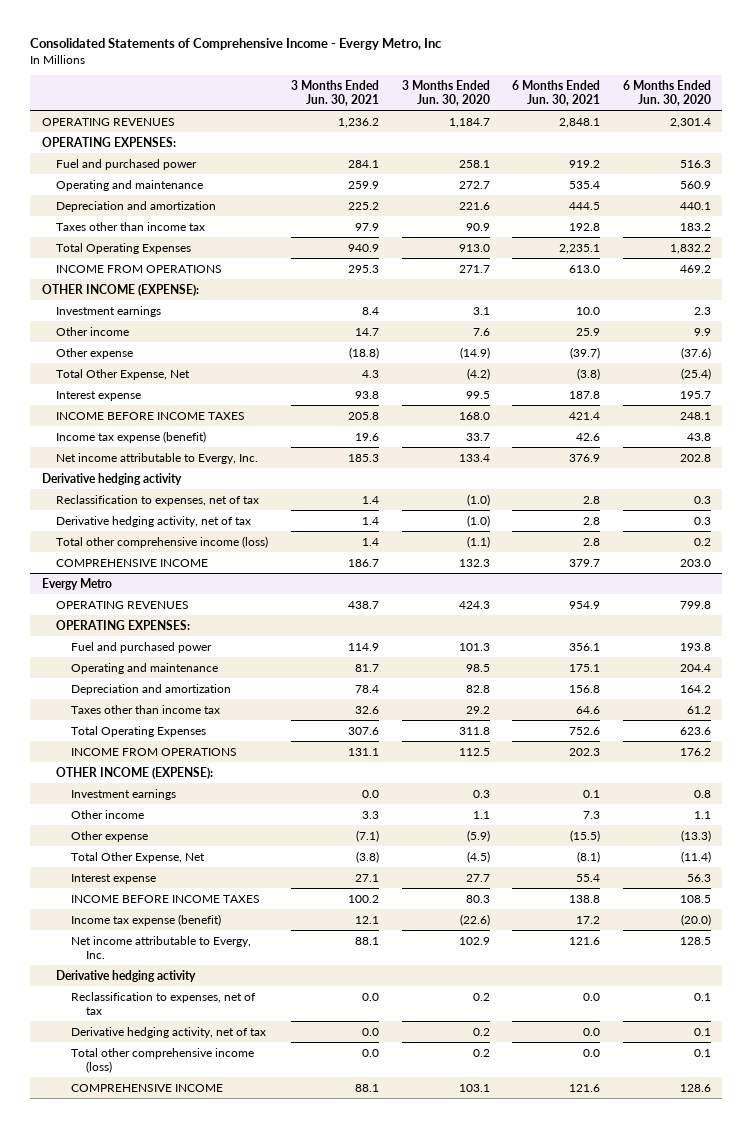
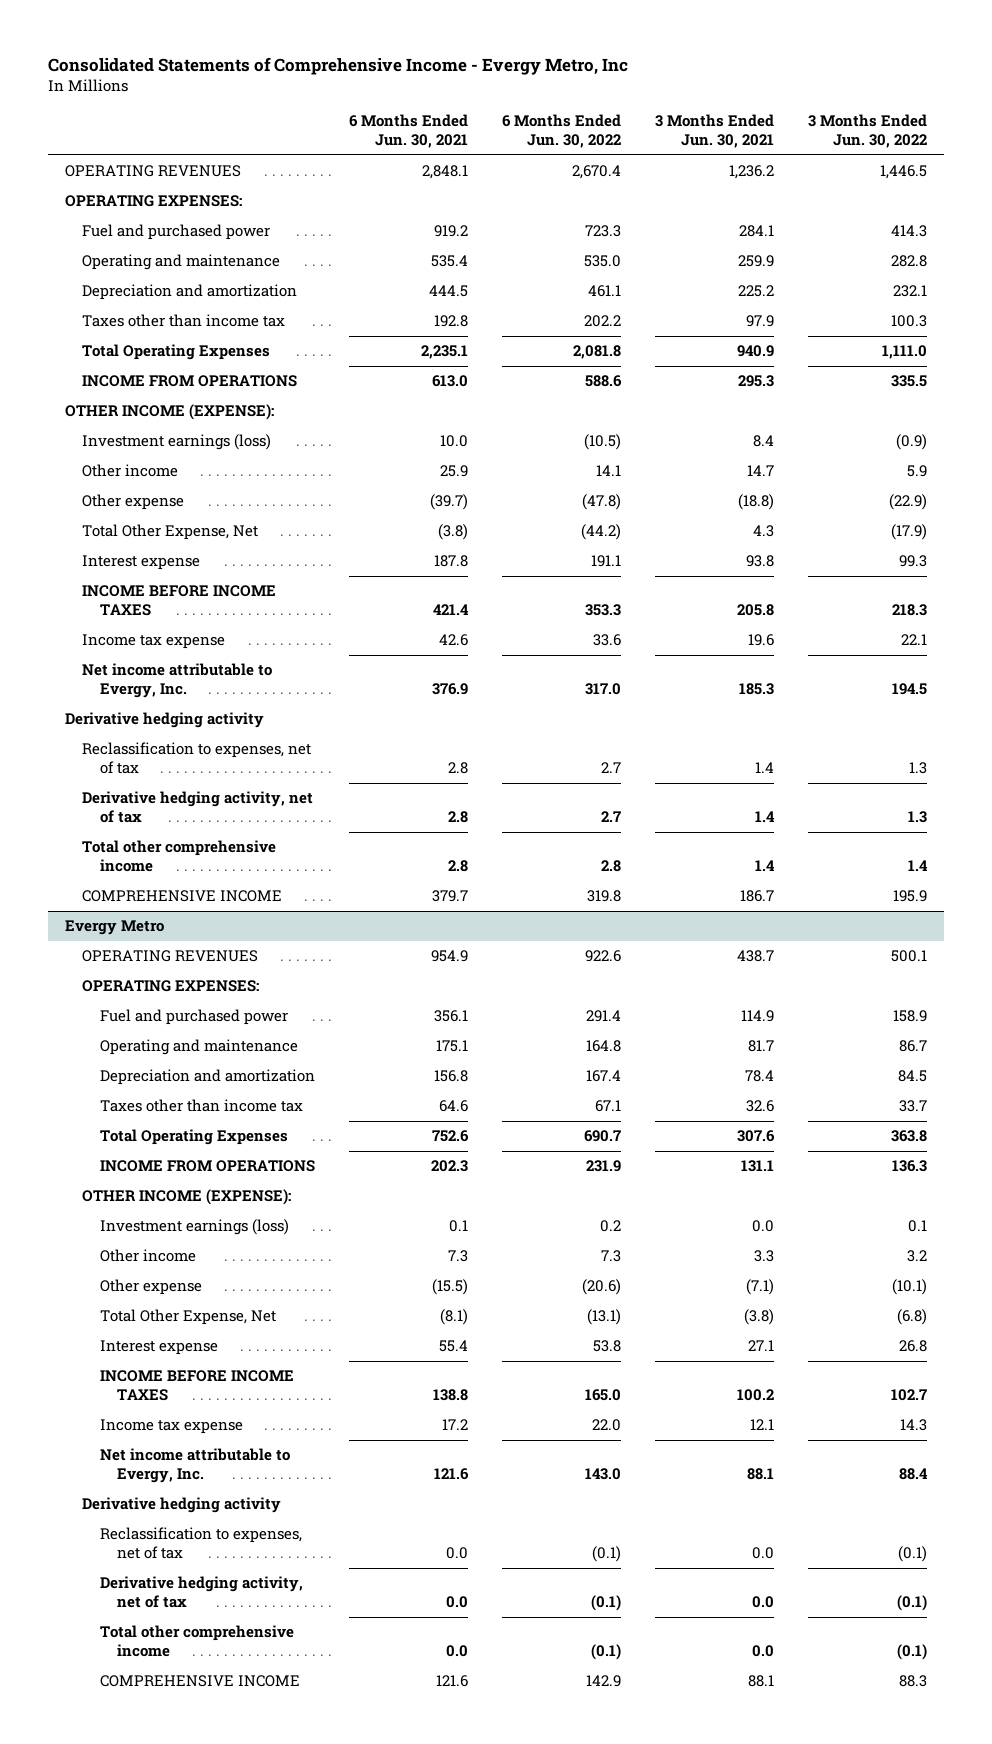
- | 3 Months Ended Jun. 30, 2021 | 3 Months Ended Jun. 30, 2020 | 6 Months Ended Jun. 30, 2021 | 6 Months Ended Jun. 30, 2020
+ | 6 Months Ended Jun. 30, 2021 | 6 Months Ended Jun. 30, 2022 | 3 Months Ended Jun. 30, 2021 | 3 Months Ended Jun. 30, 2022
- Investment earnings | 8.4 | 3.1 | 10.0 | 2.3
+ Investment earnings (loss) | 10.0 | (10.5) | 8.4 | (0.9)
- Income tax expense (benefit) | 19.6 | 33.7 | 42.6 | 43.8
+ Income tax expense | 42.6 | 33.6 | 19.6 | 22.1
- Total other comprehensive income (loss) | 1.4 | (1.1) | 2.8 | 0.2
+ Total other comprehensive income | 2.8 | 2.8 | 1.4 | 1.4
@ Evergy Metro
- Investment earnings | 0.0 | 0.3 | 0.1 | 0.8
+ Investment earnings (loss) | 0.1 | 0.2 | 0.0 | 0.1
- Income tax expense (benefit) | 12.1 | (22.6) | 17.2 | (20.0)
+ Income tax expense | 17.2 | 22.0 | 12.1 | 14.3
- Total other comprehensive income (loss) | 0.0 | 0.2 | 0.0 | 0.1
+ Total other comprehensive income | 0.0 | (0.1) | 0.0 | (0.1)

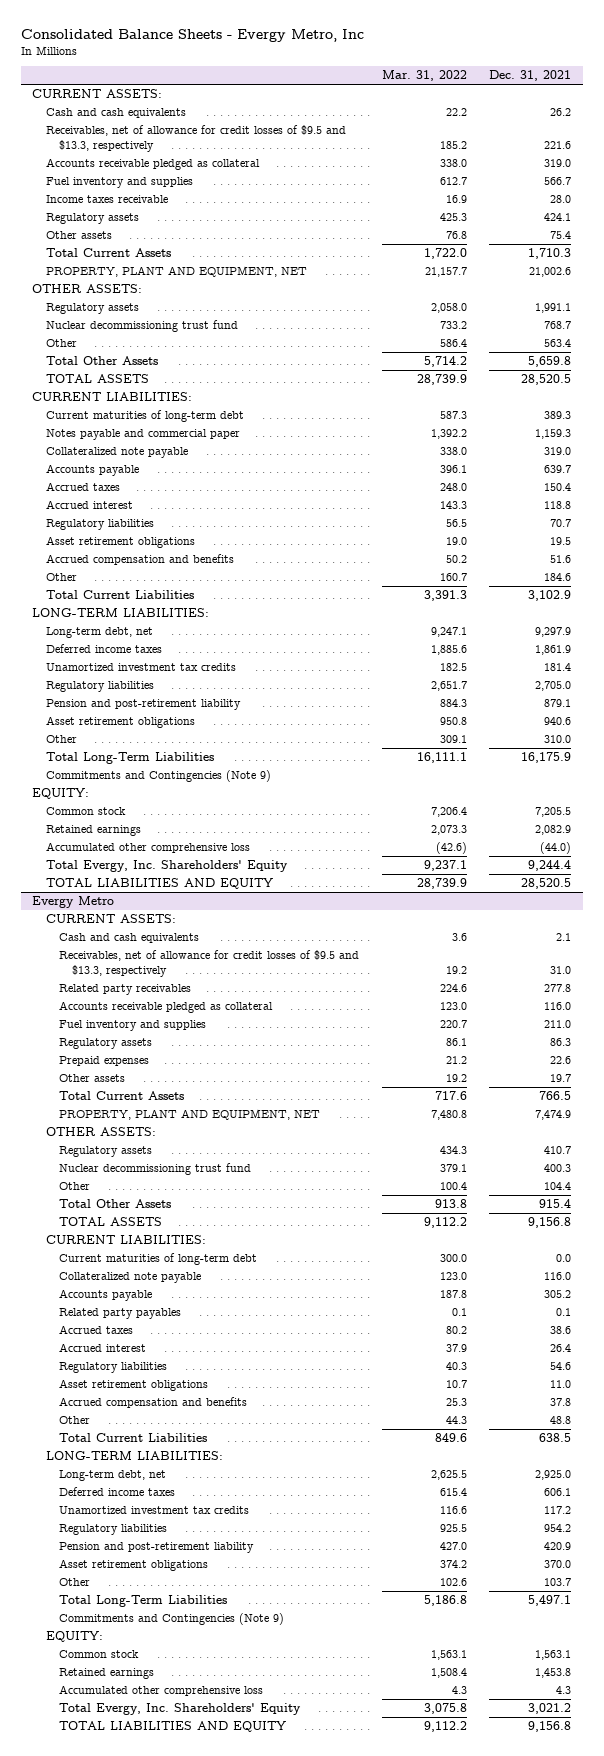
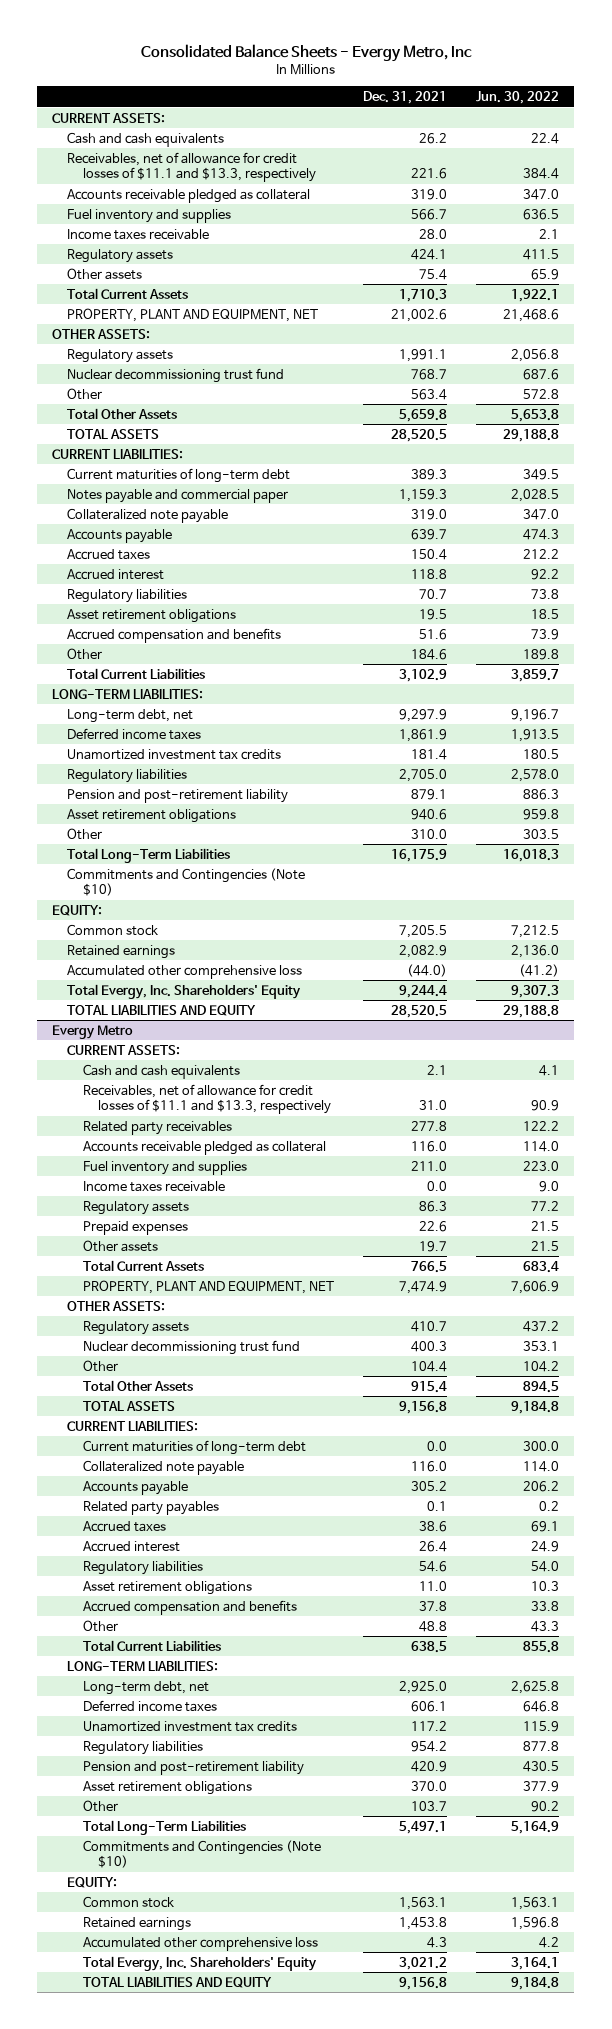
- | Mar. 31, 2022 | Dec. 31, 2021
+ | Dec. 31, 2021 | Jun. 30, 2022
- Receivables, net of allowance for credit losses of $9.5 and $13.3, respectively | 185.2 | 221.6
+ Receivables, net of allowance for credit losses of $11.1 and $13.3, respectively | 221.6 | 384.4
- Commitments and Contingencies (Note 9)
+ Commitments and Contingencies (Note $10)
@ Evergy Metro
- Receivables, net of allowance for credit losses of $9.5 and $13.3, respectively | 19.2 | 31.0
+ Receivables, net of allowance for credit losses of $11.1 and $13.3, respectively | 31.0 | 90.9
+ Income taxes receivable | 0.0 | 9.0
- Commitments and Contingencies (Note 9)
+ Commitments and Contingencies (Note $10)

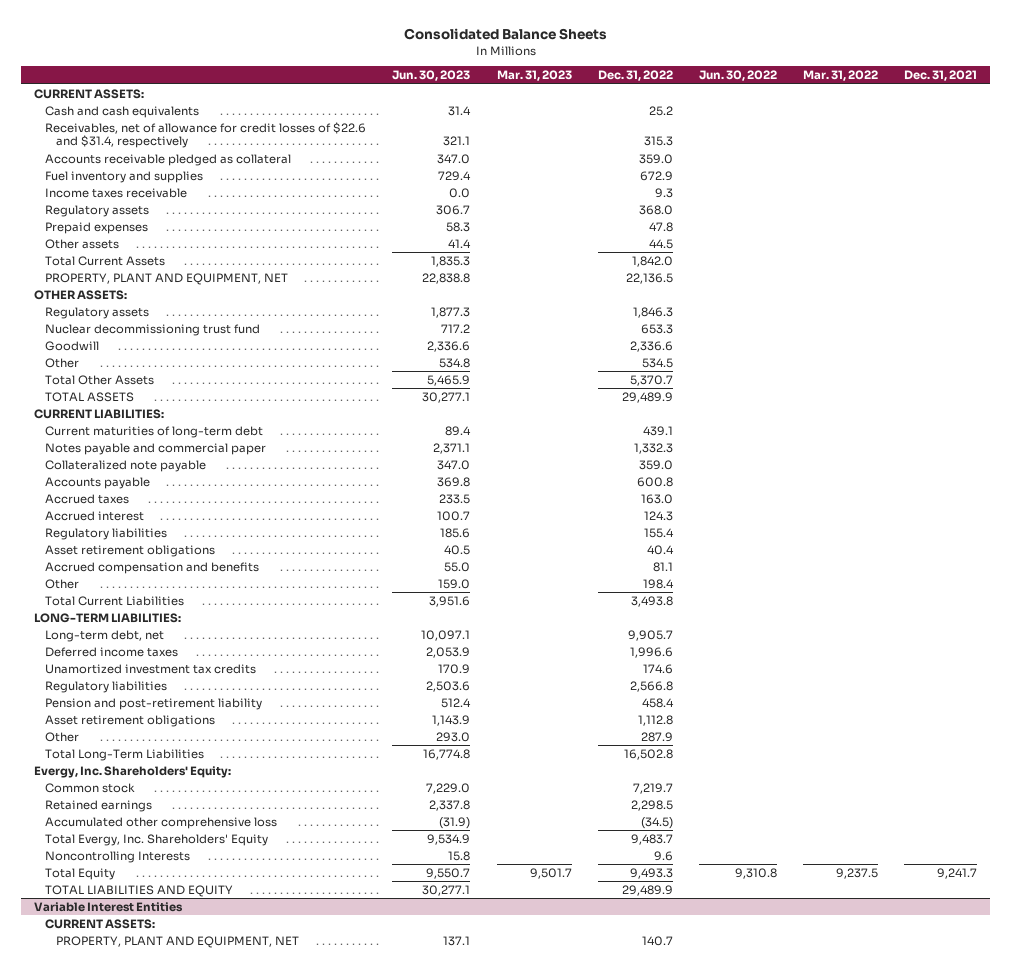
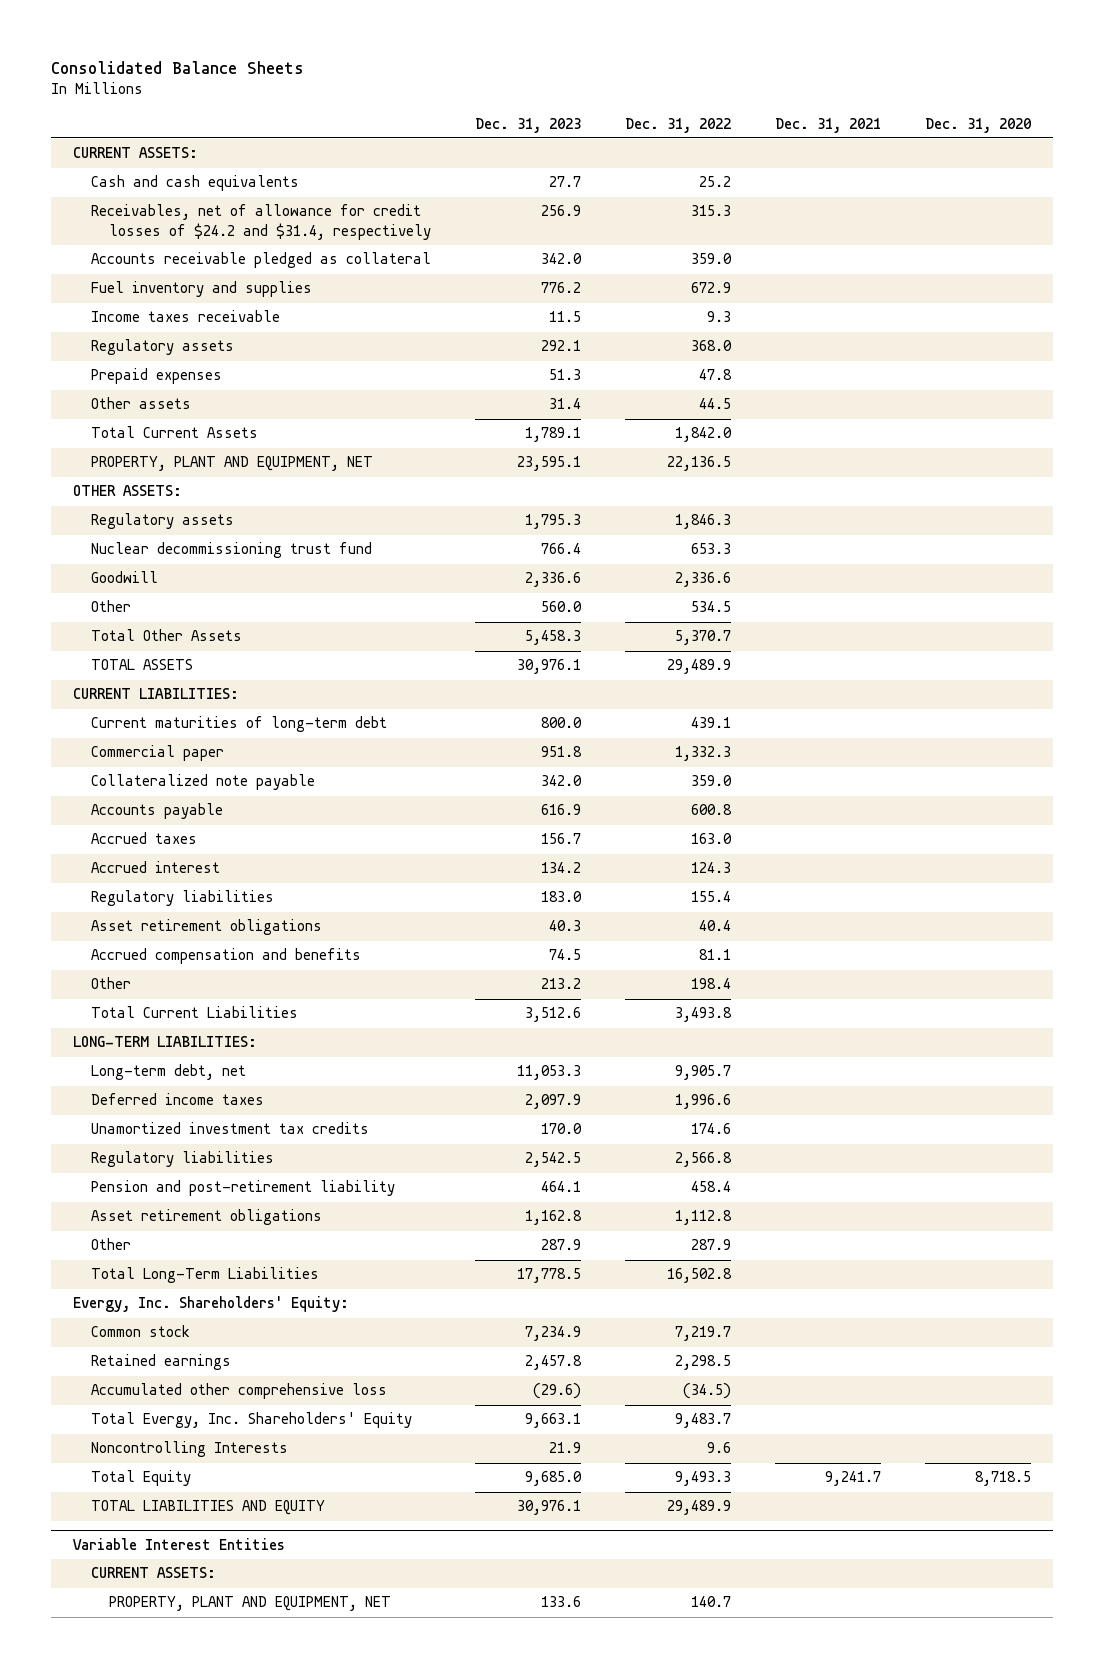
- | Jun. 30, 2023 | Mar. 31, 2023 | Dec. 31, 2022 | Jun. 30, 2022 | Mar. 31, 2022 | Dec. 31, 2021
+ | Dec. 31, 2023 | Dec. 31, 2022 | Dec. 31, 2021 | Dec. 31, 2020
- Receivables, net of allowance for credit losses of $22.6 and $31.4, respectively | 321.1 | | 315.3 | | |
+ Receivables, net of allowance for credit losses of $24.2 and $31.4, respectively | 256.9 | 315.3 | |
- Notes payable and commercial paper | 2,371.1 | | 1,332.3 | | |
+ Commercial paper | 951.8 | 1,332.3 | |

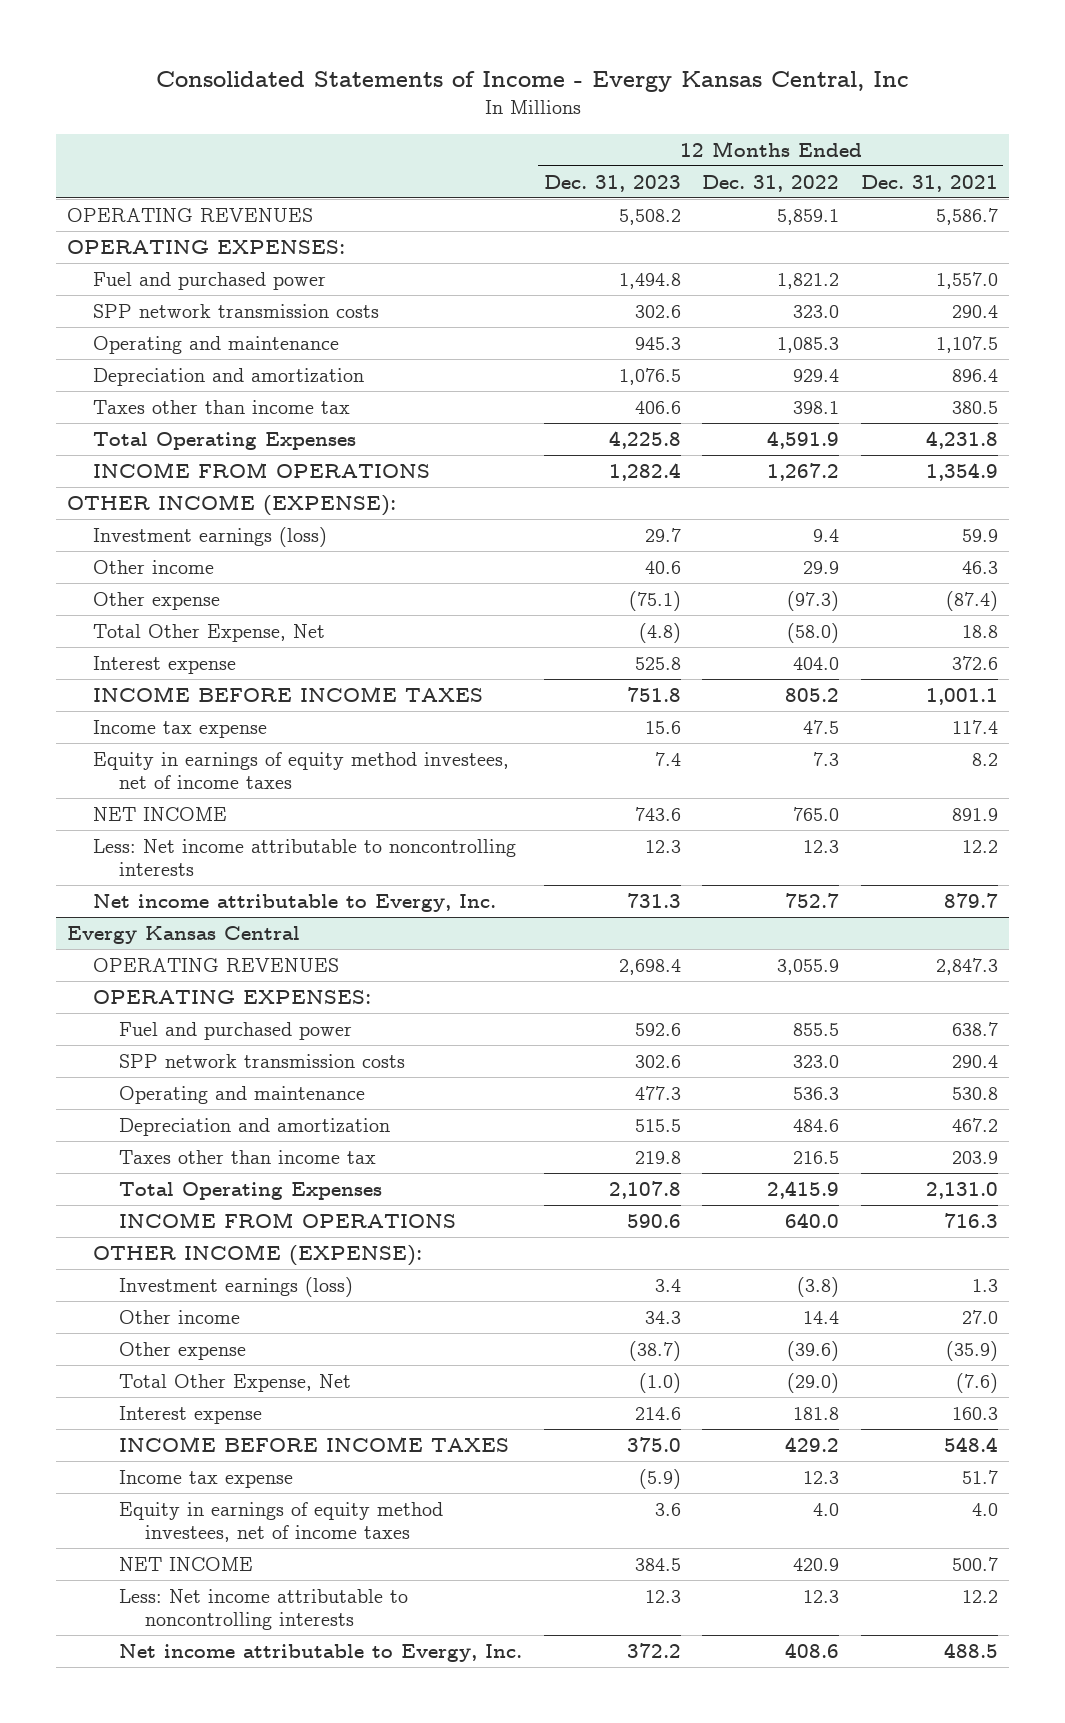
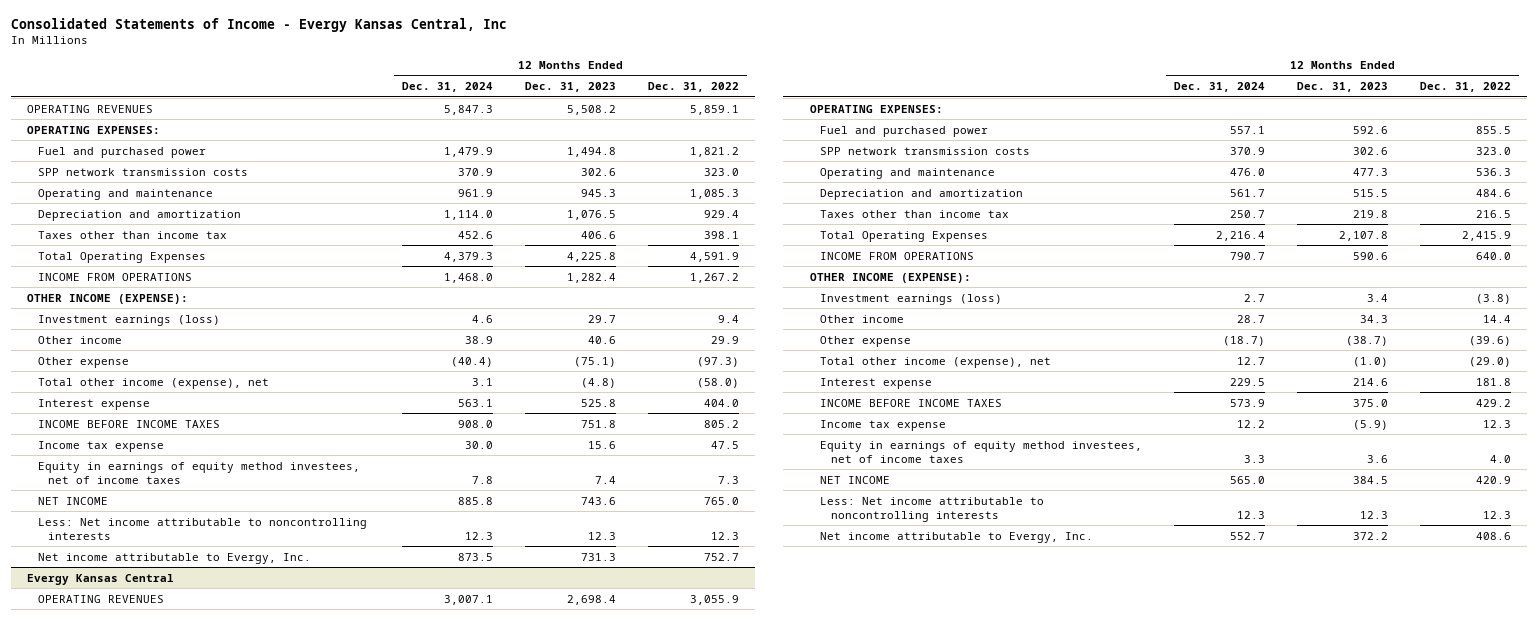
- | 12 Months Ended Dec. 31, 2023 | 12 Months Ended Dec. 31, 2022 | 12 Months Ended Dec. 31, 2021
+ | 12 Months Ended Dec. 31, 2024 | 12 Months Ended Dec. 31, 2023 | 12 Months Ended Dec. 31, 2022
- Total Other Expense, Net | (4.8) | (58.0) | 18.8
+ Total other income (expense), net | 3.1 | (4.8) | (58.0)
@ Evergy Kansas Central
- Total Other Expense, Net | (1.0) | (29.0) | (7.6)
+ Total other income (expense), net | 12.7 | (1.0) | (29.0)

